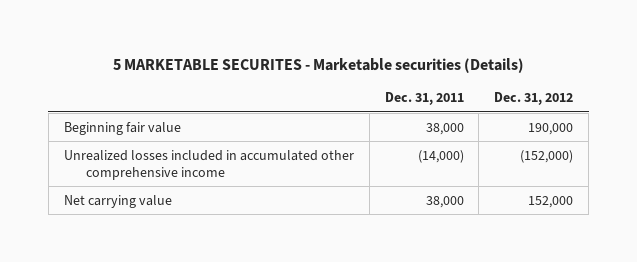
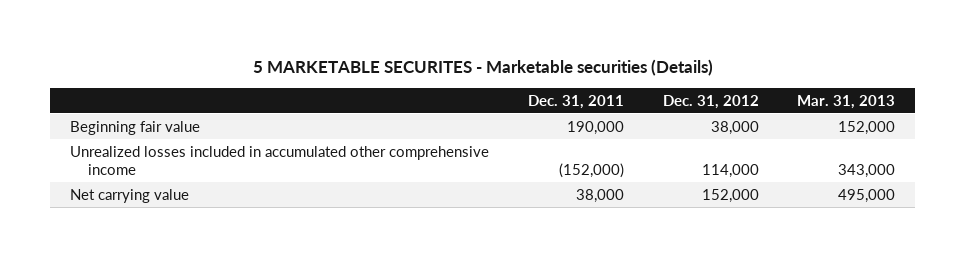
- | Dec. 31, 2011 | Dec. 31, 2012
+ | Dec. 31, 2011 | Dec. 31, 2012 | Mar. 31, 2013
- Beginning fair value | 38,000 | 190,000
- Unrealized losses included in accumulated other comprehensive income | (14,000) | (152,000)
+ Beginning fair value | 190,000 | 38,000 | 152,000
+ Unrealized losses included in accumulated other comprehensive income | (152,000) | 114,000 | 343,000

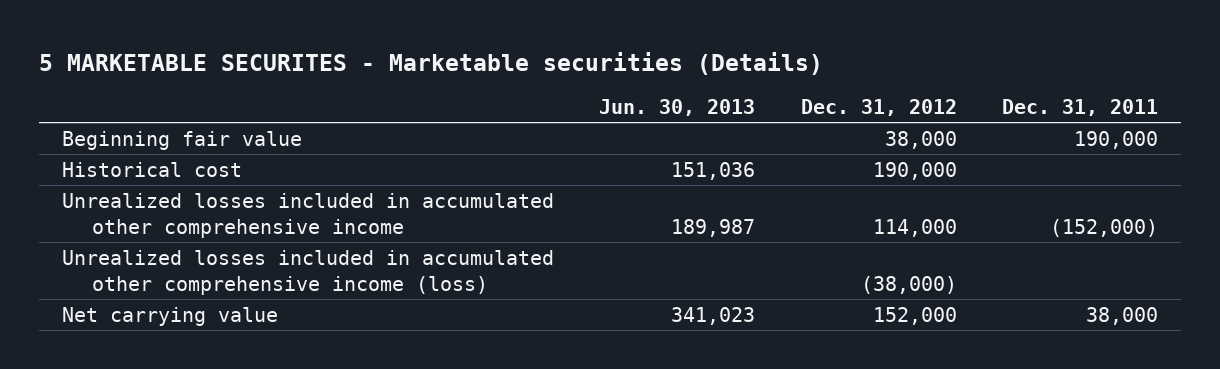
- | Dec. 31, 2011 | Dec. 31, 2012 | Mar. 31, 2013
+ | Jun. 30, 2013 | Dec. 31, 2012 | Dec. 31, 2011
+ Historical cost | 151,036 | 190,000 |
+ Unrealized losses included in accumulated other comprehensive income (loss) | | (38,000) |

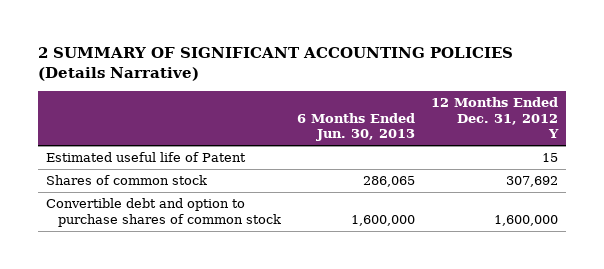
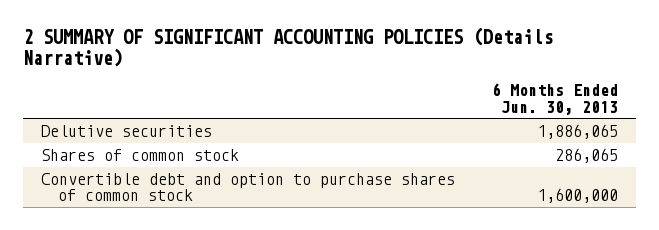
- | 6 Months Ended Jun. 30, 2013 | 12 Months Ended Dec. 31, 2012 Y
+ | 6 Months Ended Jun. 30, 2013
- Estimated useful life of Patent | | 15
+ Delutive securities | 1,886,065

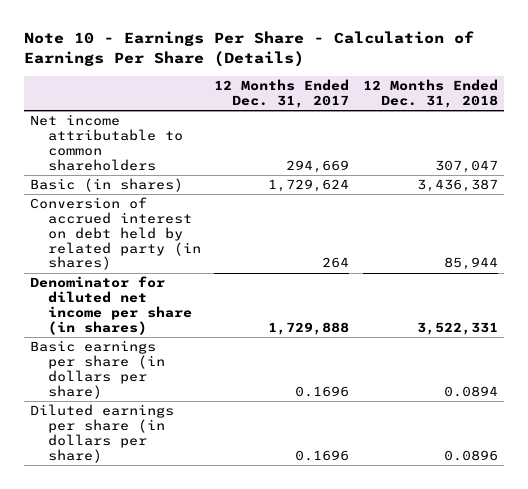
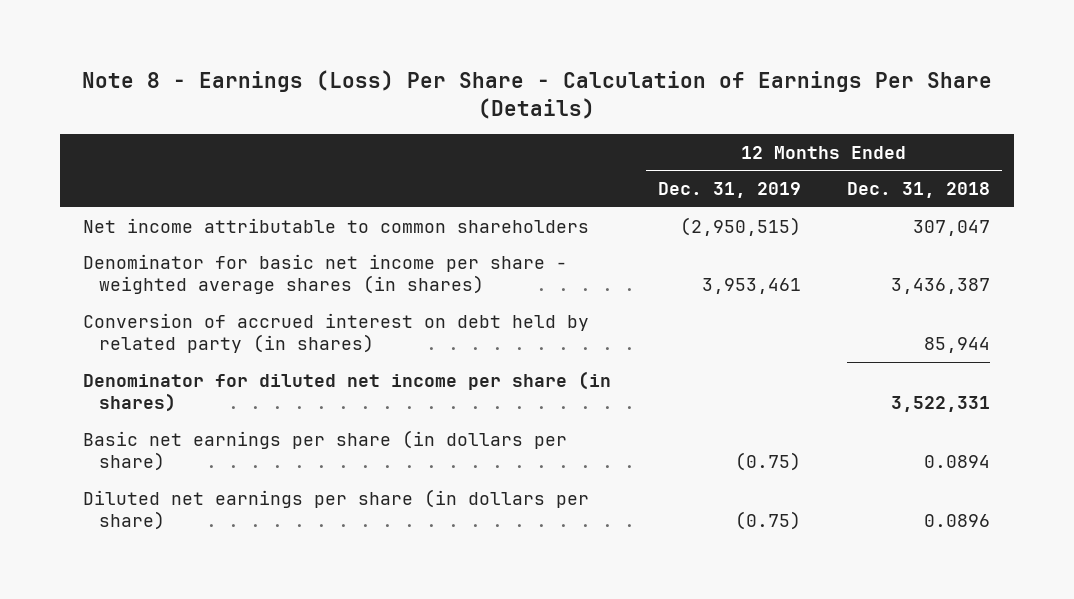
- Note 10 - Earnings Per Share - Calculation of Earnings Per Share (Details)
+ Note 8 - Earnings (Loss) Per Share - Calculation of Earnings Per Share (Details)
- | 12 Months Ended Dec. 31, 2017 | 12 Months Ended Dec. 31, 2018
+ | 12 Months Ended Dec. 31, 2019 | 12 Months Ended Dec. 31, 2018
- Basic (in shares) | 1,729,624 | 3,436,387
+ Denominator for basic net income per share - weighted average shares (in shares) | 3,953,461 | 3,436,387
- Basic earnings per share (in dollars per share) | 0.1696 | 0.0894
- Diluted earnings per share (in dollars per share) | 0.1696 | 0.0896
+ Basic net earnings per share (in dollars per share) | (0.75) | 0.0894
+ Diluted net earnings per share (in dollars per share) | (0.75) | 0.0896

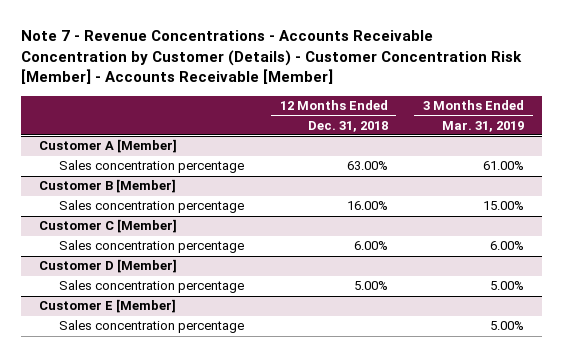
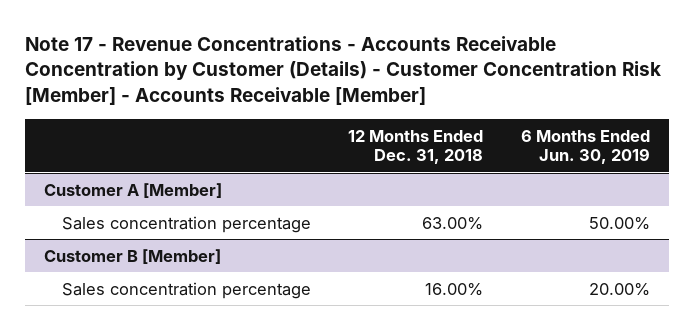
- Note 7 - Revenue Concentrations - Accounts Receivable Concentration by Customer (Details) - Customer Concentration Risk [Member] - Accounts Receivable [Member]
+ Note 17 - Revenue Concentrations - Accounts Receivable Concentration by Customer (Details) - Customer Concentration Risk [Member] - Accounts Receivable [Member]
- | 12 Months Ended Dec. 31, 2018 | 3 Months Ended Mar. 31, 2019
+ | 12 Months Ended Dec. 31, 2018 | 6 Months Ended Jun. 30, 2019
- Customer C [Member]
- Sales concentration percentage | 6.00% | 6.00%
- Customer D [Member]
- Sales concentration percentage | 5.00% | 5.00%
- Customer E [Member]
- Sales concentration percentage | | 5.00%

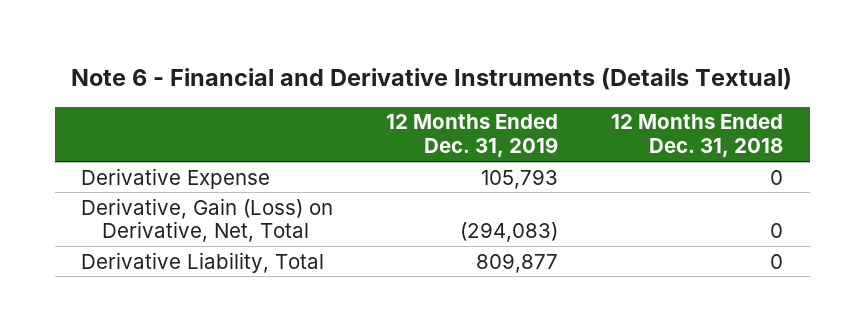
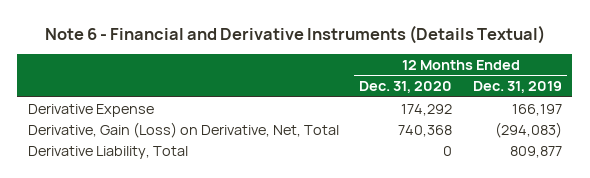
- | 12 Months Ended Dec. 31, 2019 | 12 Months Ended Dec. 31, 2018
+ | 12 Months Ended Dec. 31, 2020 | 12 Months Ended Dec. 31, 2019
- Derivative Expense | 105,793 | 0
+ Derivative Expense | 174,292 | 166,197

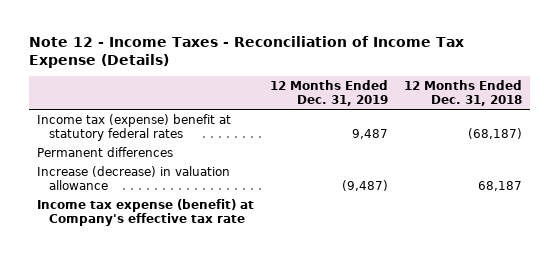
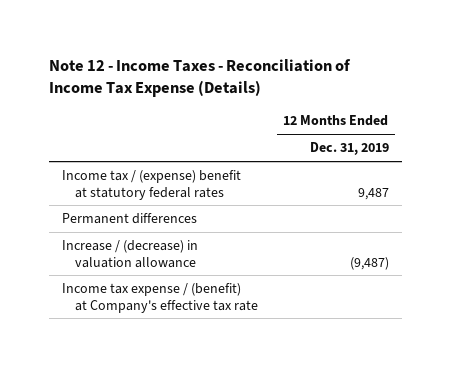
- | 12 Months Ended Dec. 31, 2019 | 12 Months Ended Dec. 31, 2018
+ | 12 Months Ended Dec. 31, 2019
- Income tax (expense) benefit at statutory federal rates | 9,487 | (68,187)
+ Income tax / (expense) benefit at statutory federal rates | 9,487
- Increase (decrease) in valuation allowance | (9,487) | 68,187
- Income tax expense (benefit) at Company's effective tax rate
+ Increase / (decrease) in valuation allowance | (9,487)
+ Income tax expense / (benefit) at Company's effective tax rate

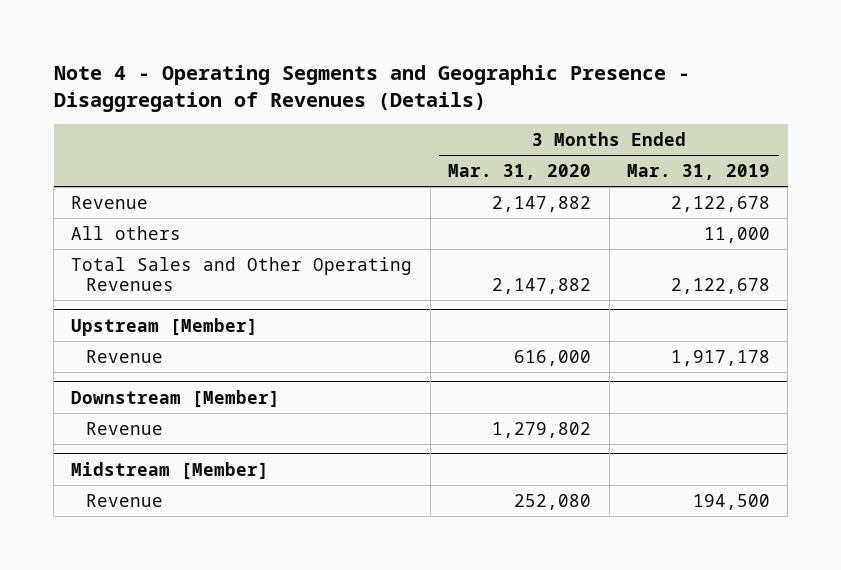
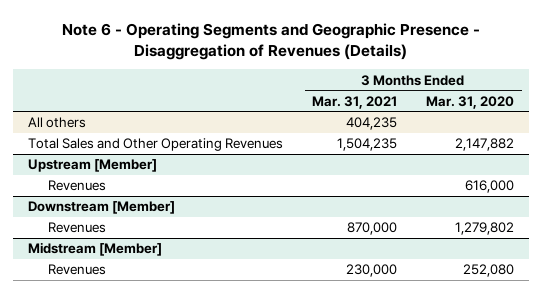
- Note 4 - Operating Segments and Geographic Presence - Disaggregation of Revenues (Details)
+ Note 6 - Operating Segments and Geographic Presence - Disaggregation of Revenues (Details)
- | 3 Months Ended Mar. 31, 2020 | 3 Months Ended Mar. 31, 2019
+ | 3 Months Ended Mar. 31, 2021 | 3 Months Ended Mar. 31, 2020
- Revenue | 2,147,882 | 2,122,678
@ Upstream [Member]
- Revenue | 616,000 | 1,917,178
+ Revenues | | 616,000
@ Downstream [Member]
- Revenue | 1,279,802 |
+ Revenues | 870,000 | 1,279,802
@ Midstream [Member]
- Revenue | 252,080 | 194,500
+ Revenues | 230,000 | 252,080

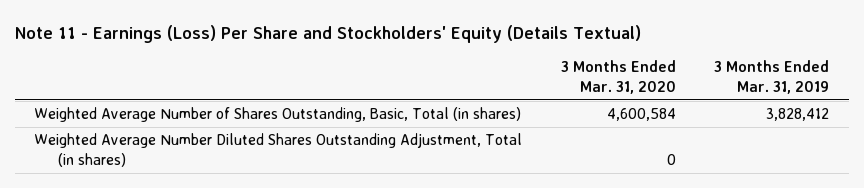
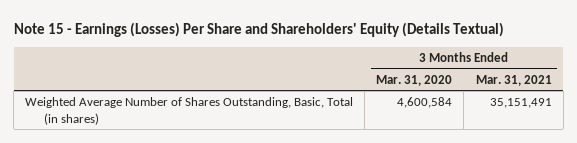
- Note 11 - Earnings (Loss) Per Share and Stockholders' Equity (Details Textual)
+ Note 15 - Earnings (Losses) Per Share and Shareholders' Equity (Details Textual)
- | 3 Months Ended Mar. 31, 2020 | 3 Months Ended Mar. 31, 2019
+ | 3 Months Ended Mar. 31, 2020 | 3 Months Ended Mar. 31, 2021
- Weighted Average Number Diluted Shares Outstanding Adjustment, Total (in shares) | 0 |

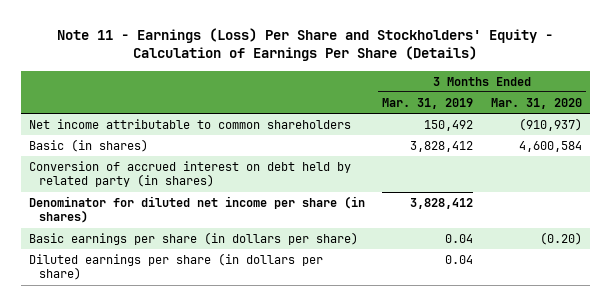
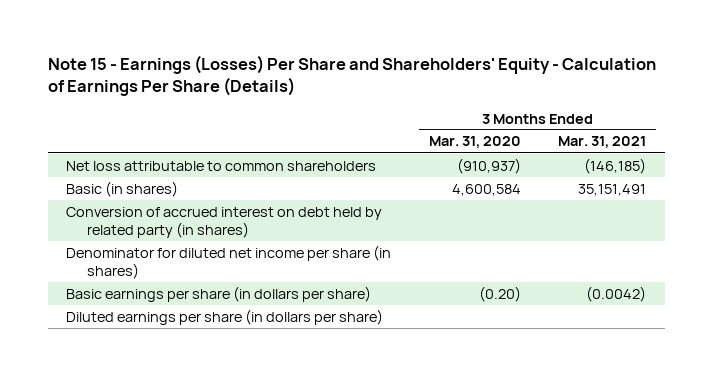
- Note 11 - Earnings (Loss) Per Share and Stockholders' Equity - Calculation of Earnings Per Share (Details)
+ Note 15 - Earnings (Losses) Per Share and Shareholders' Equity - Calculation of Earnings Per Share (Details)
- | 3 Months Ended Mar. 31, 2019 | 3 Months Ended Mar. 31, 2020
+ | 3 Months Ended Mar. 31, 2020 | 3 Months Ended Mar. 31, 2021
- Net income attributable to common shareholders | 150,492 | (910,937)
+ Net loss attributable to common shareholders | (910,937) | (146,185)

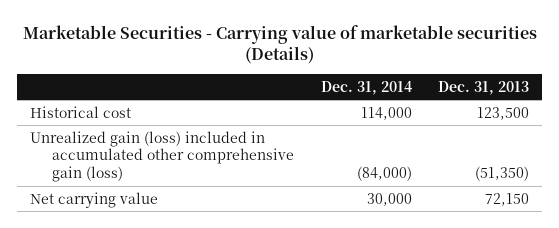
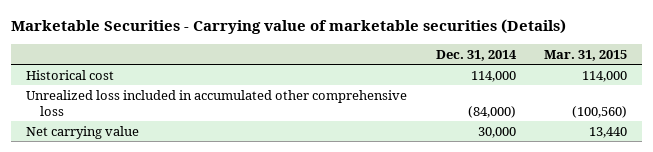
- | Dec. 31, 2014 | Dec. 31, 2013
+ | Dec. 31, 2014 | Mar. 31, 2015
- Unrealized gain (loss) included in accumulated other comprehensive gain (loss) | (84,000) | (51,350)
+ Unrealized loss included in accumulated other comprehensive loss | (84,000) | (100,560)

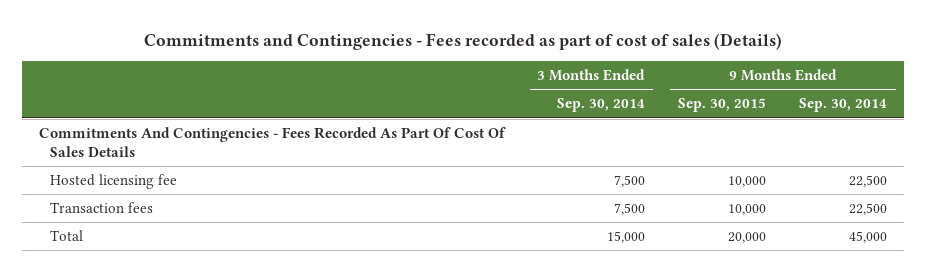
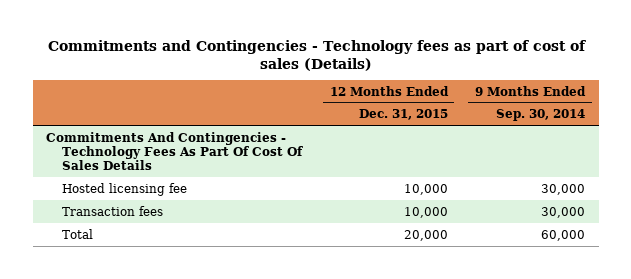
- Commitments and Contingencies - Fees recorded as part of cost of sales (Details)
+ Commitments and Contingencies - Technology fees as part of cost of sales (Details)
- | 3 Months Ended Sep. 30, 2014 | 9 Months Ended Sep. 30, 2015 | 9 Months Ended Sep. 30, 2014
+ | 12 Months Ended Dec. 31, 2015 | 9 Months Ended Sep. 30, 2014
- Commitments And Contingencies - Fees Recorded As Part Of Cost Of Sales Details
- Hosted licensing fee | 7,500 | 10,000 | 22,500
- Transaction fees | 7,500 | 10,000 | 22,500
- Total | 15,000 | 20,000 | 45,000
+ Commitments And Contingencies - Technology Fees As Part Of Cost Of Sales Details
+ Hosted licensing fee | 10,000 | 30,000
+ Transaction fees | 10,000 | 30,000
+ Total | 20,000 | 60,000

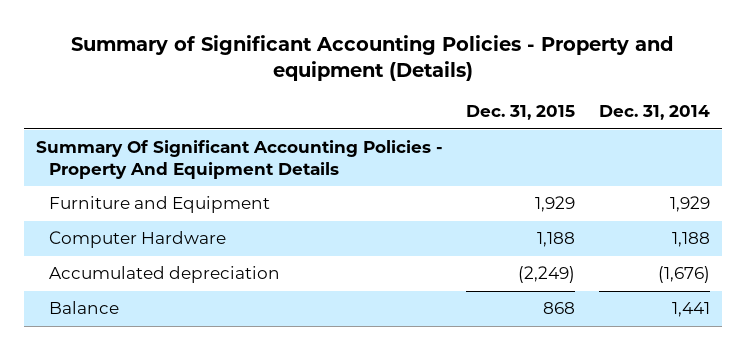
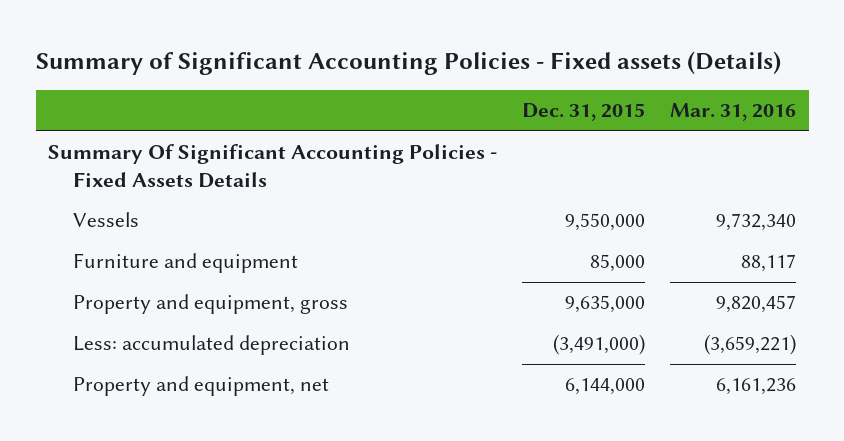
- Summary of Significant Accounting Policies - Property and equipment (Details)
+ Summary of Significant Accounting Policies - Fixed assets (Details)
- | Dec. 31, 2015 | Dec. 31, 2014
+ | Dec. 31, 2015 | Mar. 31, 2016
- Summary Of Significant Accounting Policies - Property And Equipment Details
- Furniture and Equipment | 1,929 | 1,929
- Computer Hardware | 1,188 | 1,188
- Accumulated depreciation | (2,249) | (1,676)
- Balance | 868 | 1,441
+ Summary Of Significant Accounting Policies - Fixed Assets Details
+ Vessels | 9,550,000 | 9,732,340
+ Furniture and equipment | 85,000 | 88,117
+ Property and equipment, gross | 9,635,000 | 9,820,457
+ Less: accumulated depreciation | (3,491,000) | (3,659,221)
+ Property and equipment, net | 6,144,000 | 6,161,236

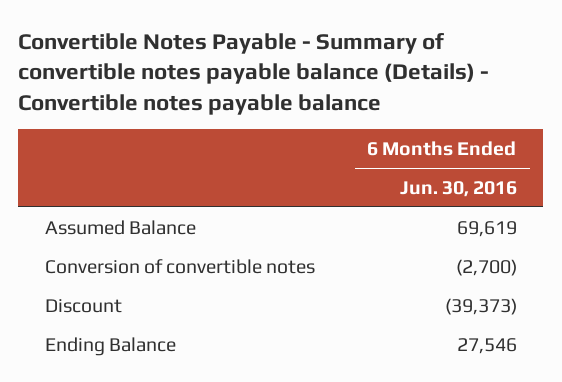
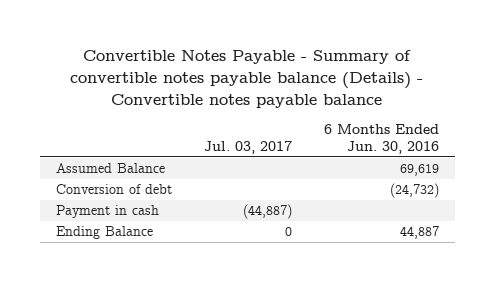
- | 6 Months Ended Jun. 30, 2016
+ | Jul. 03, 2017 | 6 Months Ended Jun. 30, 2016
- Conversion of convertible notes | (2,700)
- Discount | (39,373)
- Ending Balance | 27,546
+ Conversion of debt | | (24,732)
+ Payment in cash | (44,887) |
+ Ending Balance | 0 | 44,887

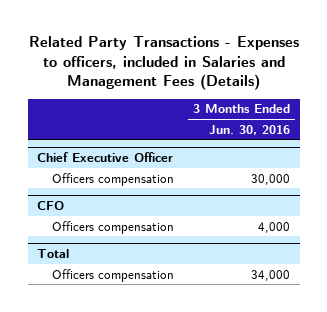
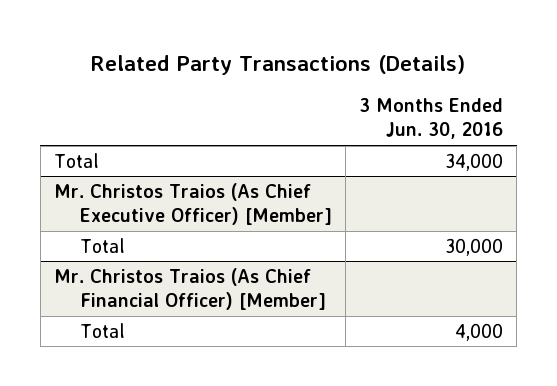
- Related Party Transactions - Expenses to officers, included in Salaries and Management Fees (Details)
+ Related Party Transactions (Details)
- Chief Executive Officer
- Officers compensation | 30,000
- CFO
- Officers compensation | 4,000
- Total
- Officers compensation | 34,000
+ Total | 34,000
+ Mr. Christos Traios (As Chief Executive Officer) [Member]
+ Total | 30,000
+ Mr. Christos Traios (As Chief Financial Officer) [Member]
+ Total | 4,000

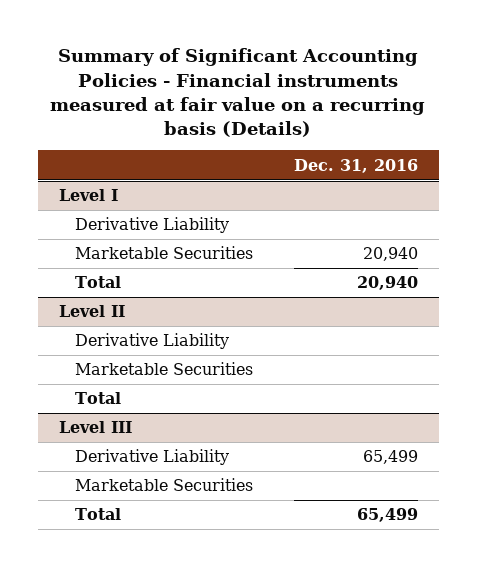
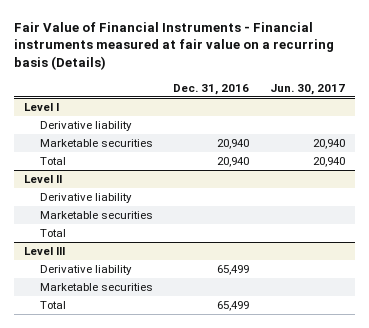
- Summary of Significant Accounting Policies - Financial instruments measured at fair value on a recurring basis (Details)
+ Fair Value of Financial Instruments - Financial instruments measured at fair value on a recurring basis (Details)
- | Dec. 31, 2016
+ | Dec. 31, 2016 | Jun. 30, 2017
@ Level I
- Derivative Liability
- Marketable Securities | 20,940
+ Derivative liability
+ Marketable securities | 20,940 | 20,940
@ Level II
- Derivative Liability
- Marketable Securities
+ Derivative liability
+ Marketable securities
@ Level III
- Derivative Liability | 65,499
- Marketable Securities
+ Derivative liability | 65,499 |
+ Marketable securities

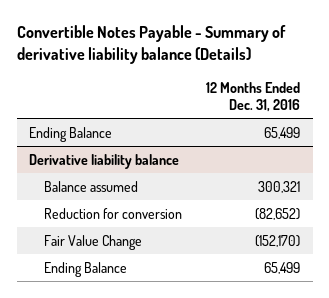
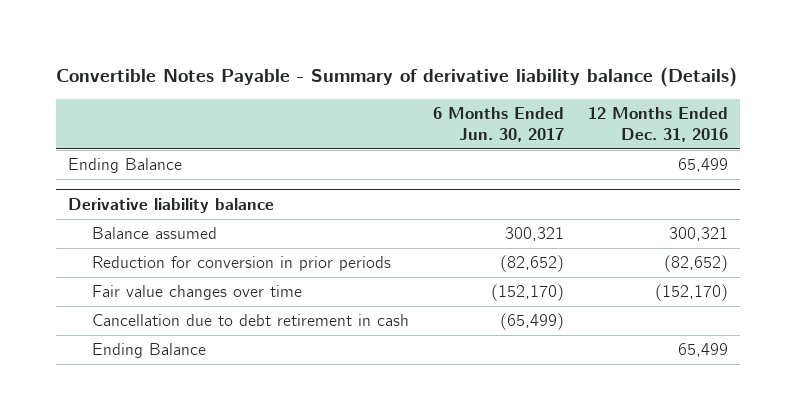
- | 12 Months Ended Dec. 31, 2016
+ | 6 Months Ended Jun. 30, 2017 | 12 Months Ended Dec. 31, 2016
@ Derivative liability balance
- Reduction for conversion | (82,652)
- Fair Value Change | (152,170)
+ Reduction for conversion in prior periods | (82,652) | (82,652)
+ Fair value changes over time | (152,170) | (152,170)
+ Cancellation due to debt retirement in cash | (65,499) |

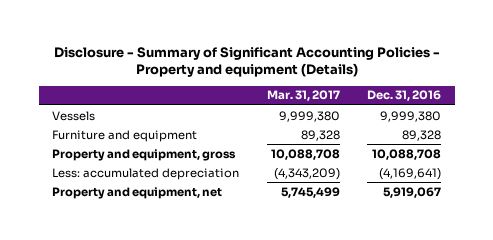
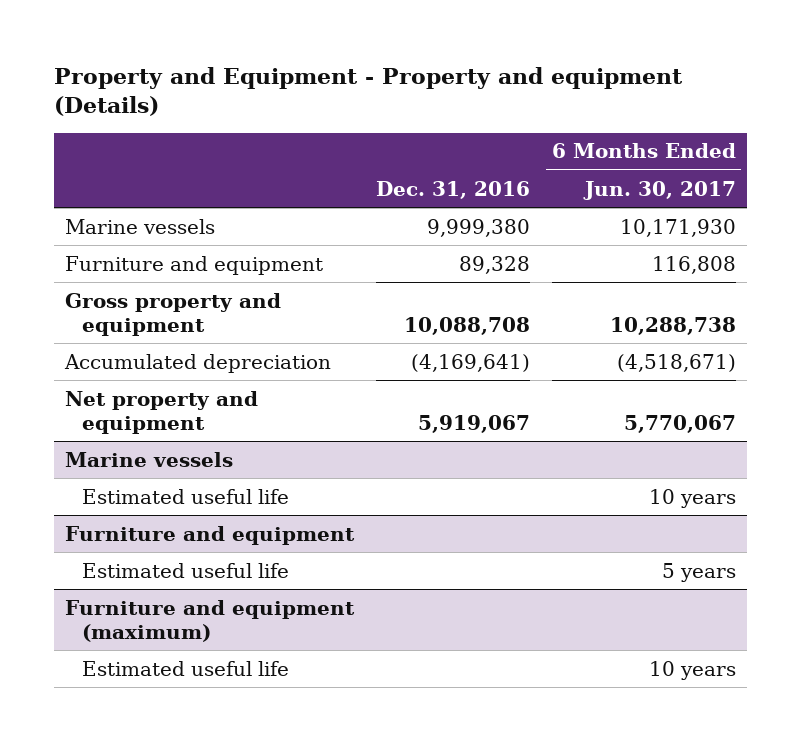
- Disclosure - Summary of Significant Accounting Policies - Property and equipment (Details)
+ Property and Equipment - Property and equipment (Details)
- | Mar. 31, 2017 | Dec. 31, 2016
+ | Dec. 31, 2016 | 6 Months Ended Jun. 30, 2017
- Vessels | 9,999,380 | 9,999,380
+ Marine vessels | 9,999,380 | 10,171,930
- Property and equipment, gross | 10,088,708 | 10,088,708
- Less: accumulated depreciation | (4,343,209) | (4,169,641)
- Property and equipment, net | 5,745,499 | 5,919,067
+ Gross property and equipment | 10,088,708 | 10,288,738
+ Accumulated depreciation | (4,169,641) | (4,518,671)
+ Net property and equipment | 5,919,067 | 5,770,067
+ Marine vessels
+ Estimated useful life | | 10 years
+ Furniture and equipment
+ Estimated useful life | | 5 years
+ Furniture and equipment (maximum)
+ Estimated useful life | | 10 years

